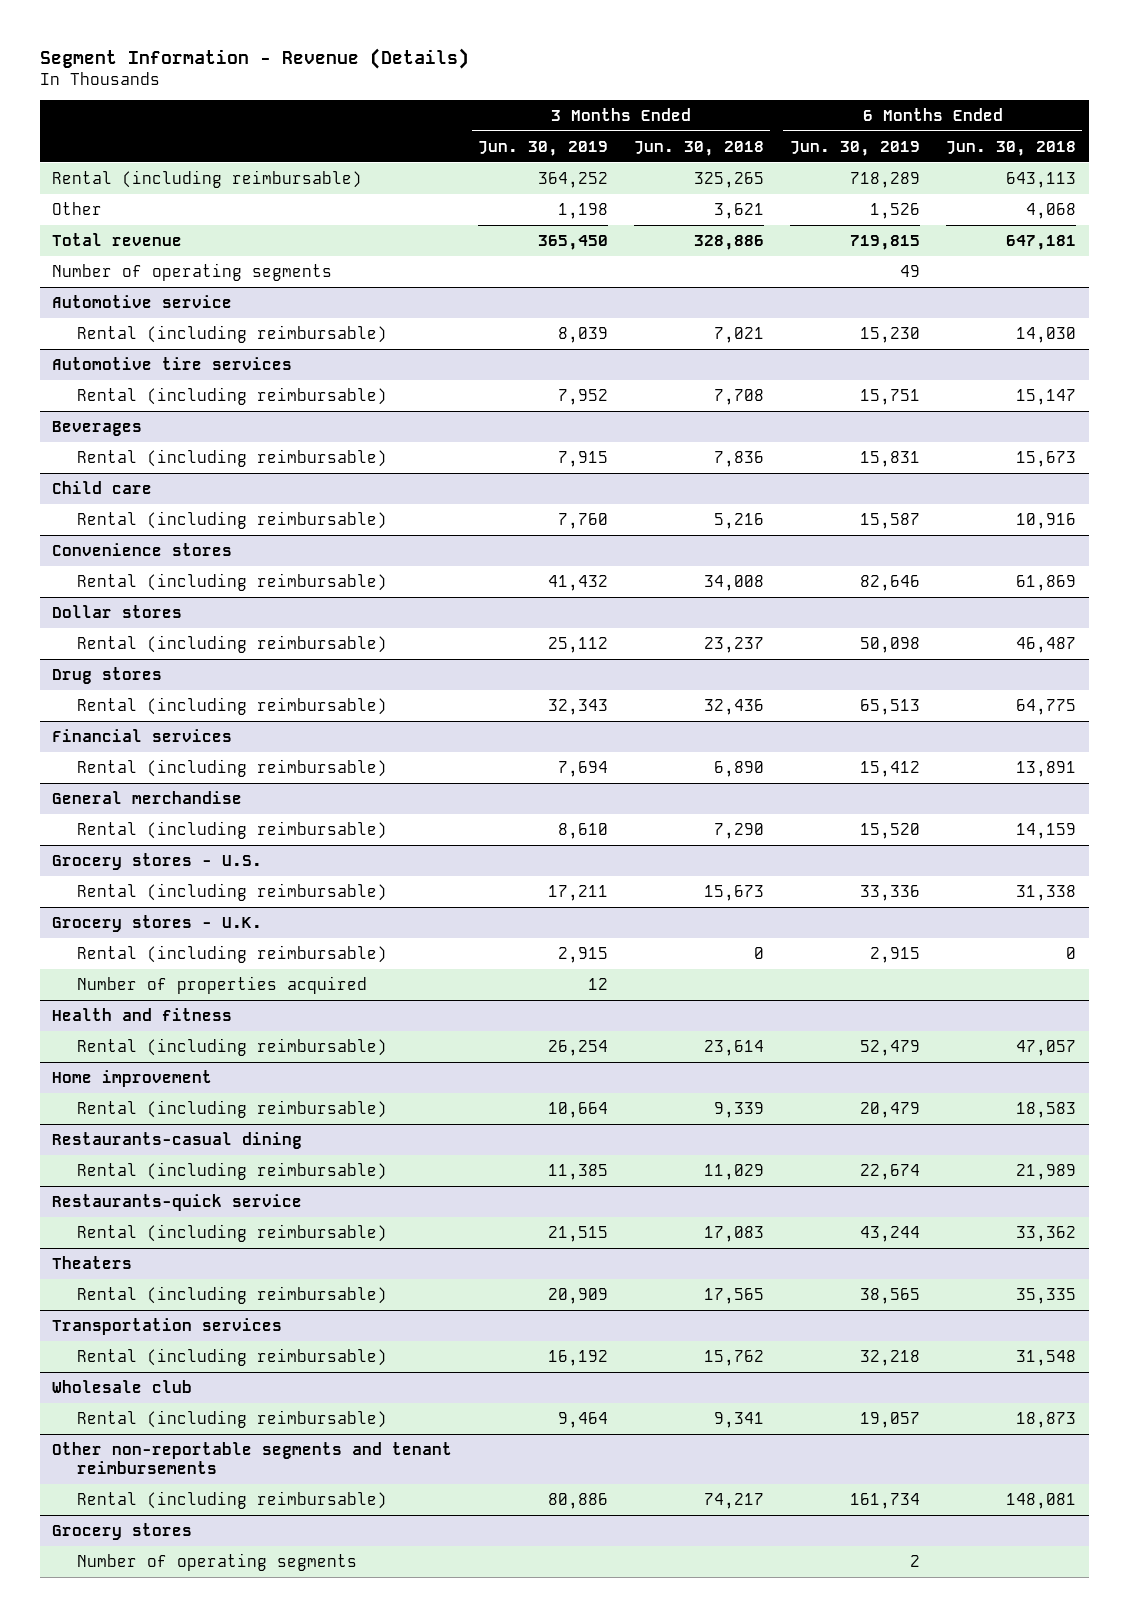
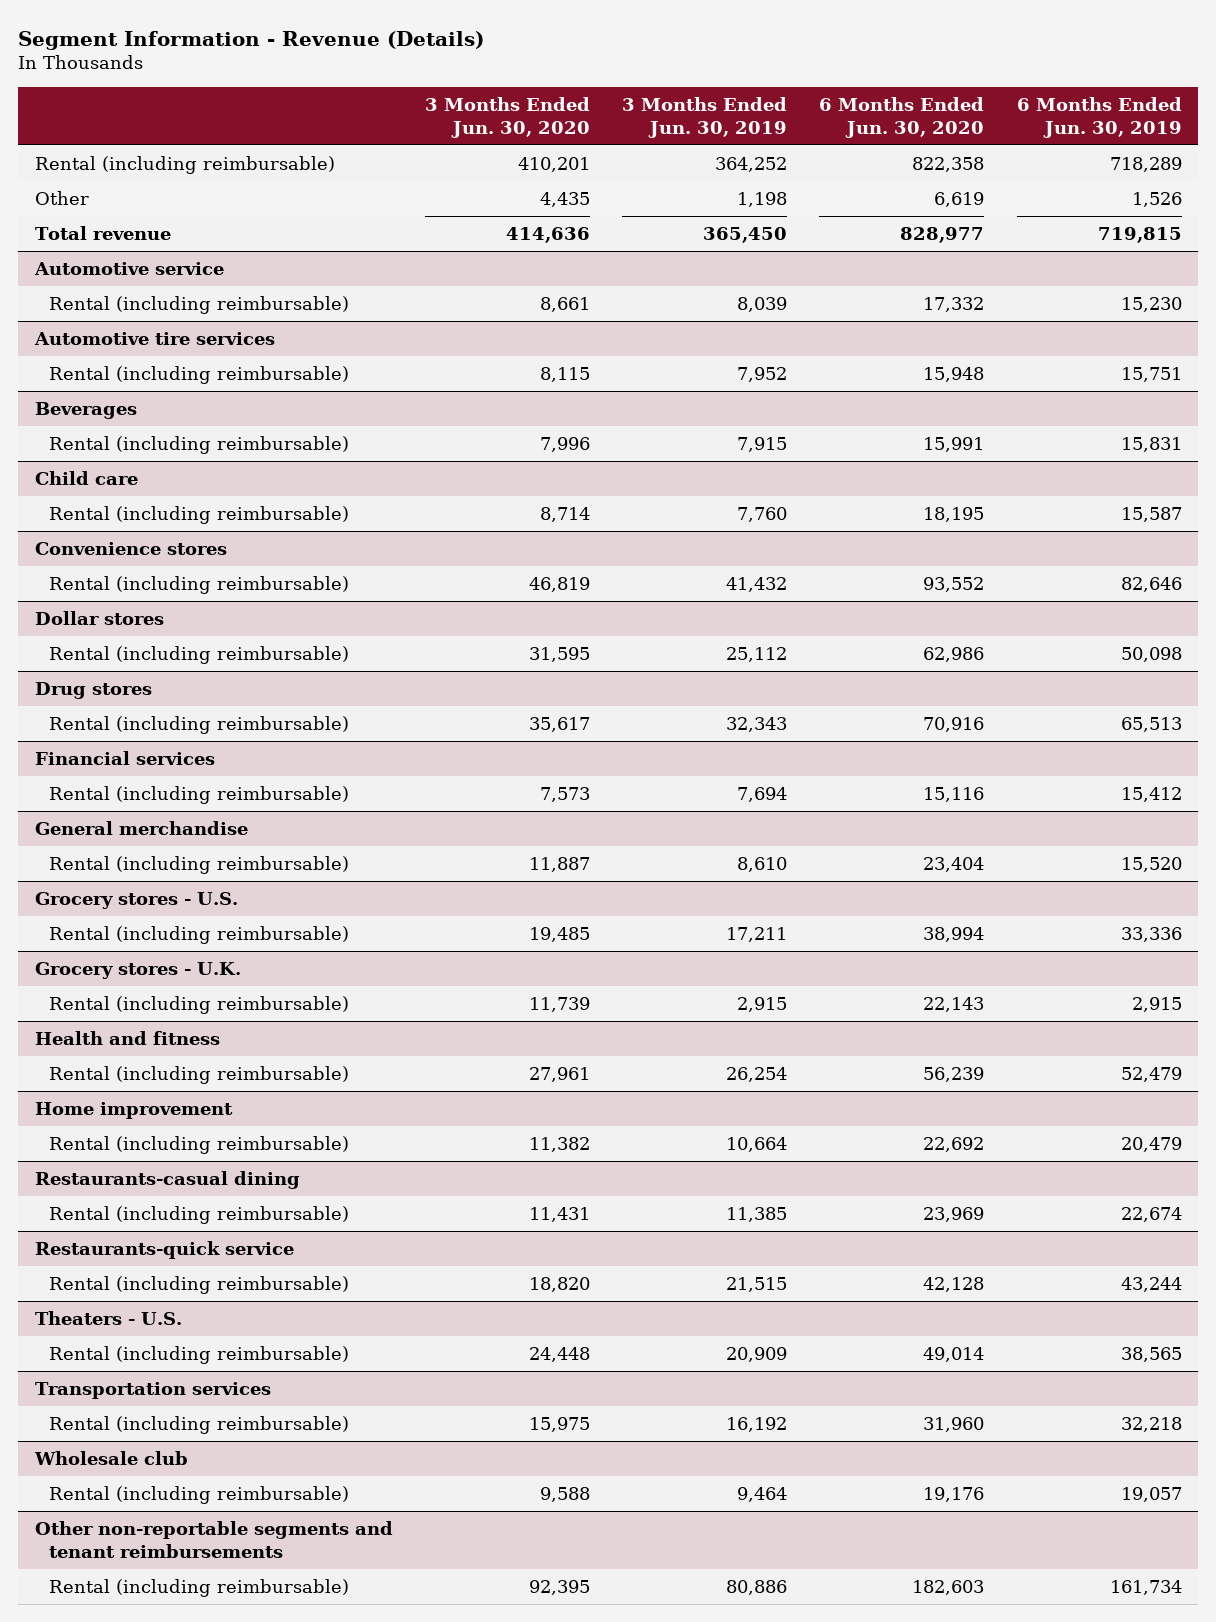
- | 3 Months Ended Jun. 30, 2019 | 3 Months Ended Jun. 30, 2018 | 6 Months Ended Jun. 30, 2019 | 6 Months Ended Jun. 30, 2018
+ | 3 Months Ended Jun. 30, 2020 | 3 Months Ended Jun. 30, 2019 | 6 Months Ended Jun. 30, 2020 | 6 Months Ended Jun. 30, 2019
- Number of operating segments | | | 49 |
@ Grocery stores - U.K.
- Number of properties acquired | 12 | | |
- Theaters
+ Theaters - U.S.
- Grocery stores
- Number of operating segments | | | 2 |

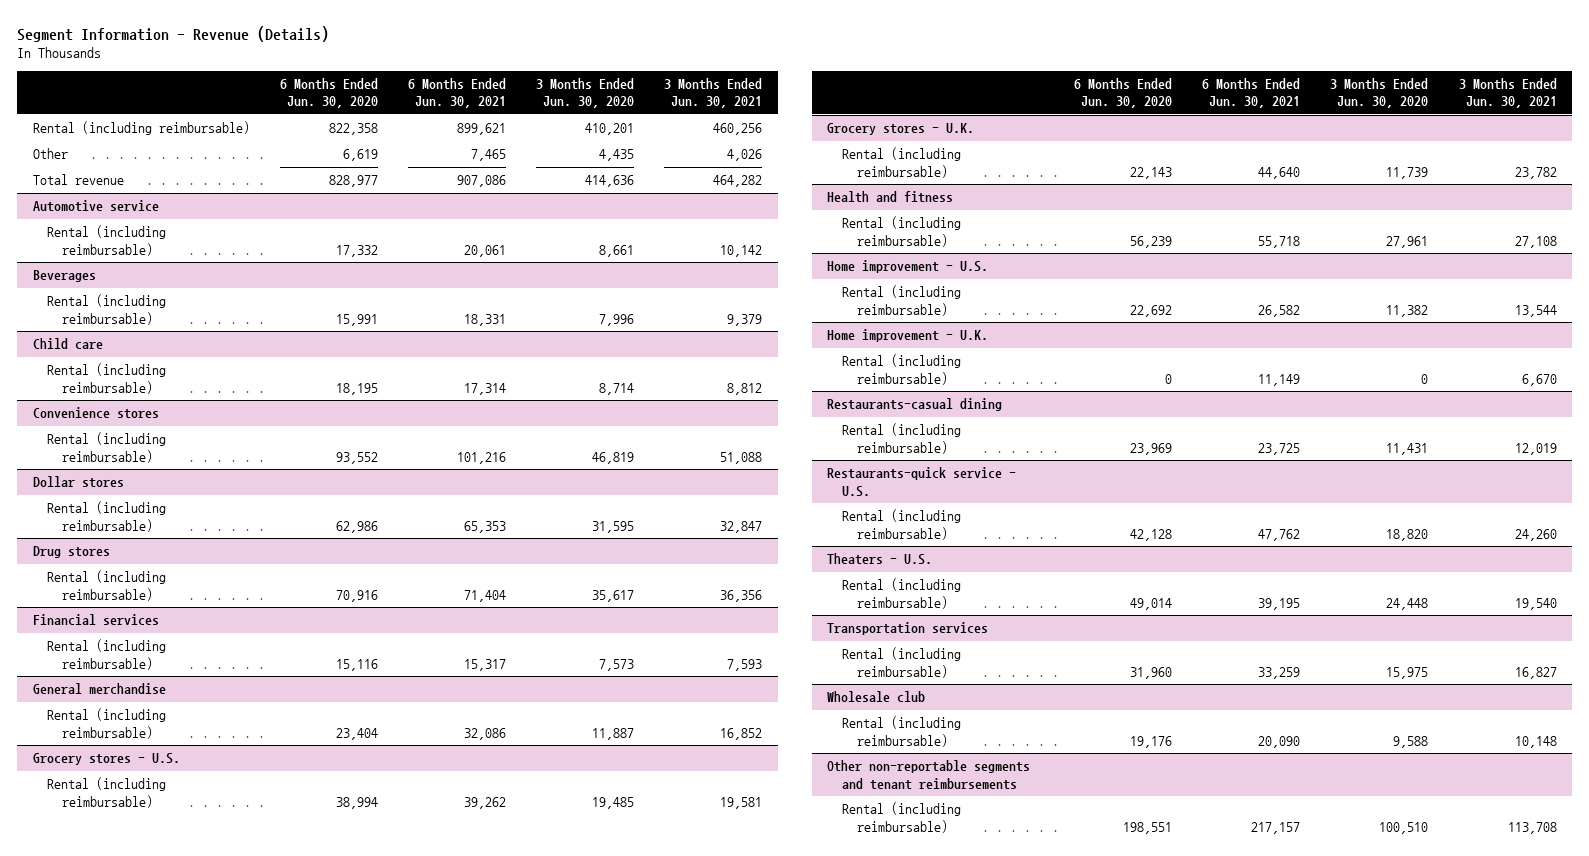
- | 3 Months Ended Jun. 30, 2020 | 3 Months Ended Jun. 30, 2019 | 6 Months Ended Jun. 30, 2020 | 6 Months Ended Jun. 30, 2019
+ | 6 Months Ended Jun. 30, 2020 | 6 Months Ended Jun. 30, 2021 | 3 Months Ended Jun. 30, 2020 | 3 Months Ended Jun. 30, 2021
- Automotive tire services
- Rental (including reimbursable) | 8,115 | 7,952 | 15,948 | 15,751
- Home improvement
+ Home improvement - U.S.
+ Home improvement - U.K.
+ Rental (including reimbursable) | 0 | 11,149 | 0 | 6,670
- Restaurants-quick service
+ Restaurants-quick service - U.S.
@ Other non-reportable segments and tenant reimbursements
- Rental (including reimbursable) | 92,395 | 80,886 | 182,603 | 161,734
+ Rental (including reimbursable) | 198,551 | 217,157 | 100,510 | 113,708

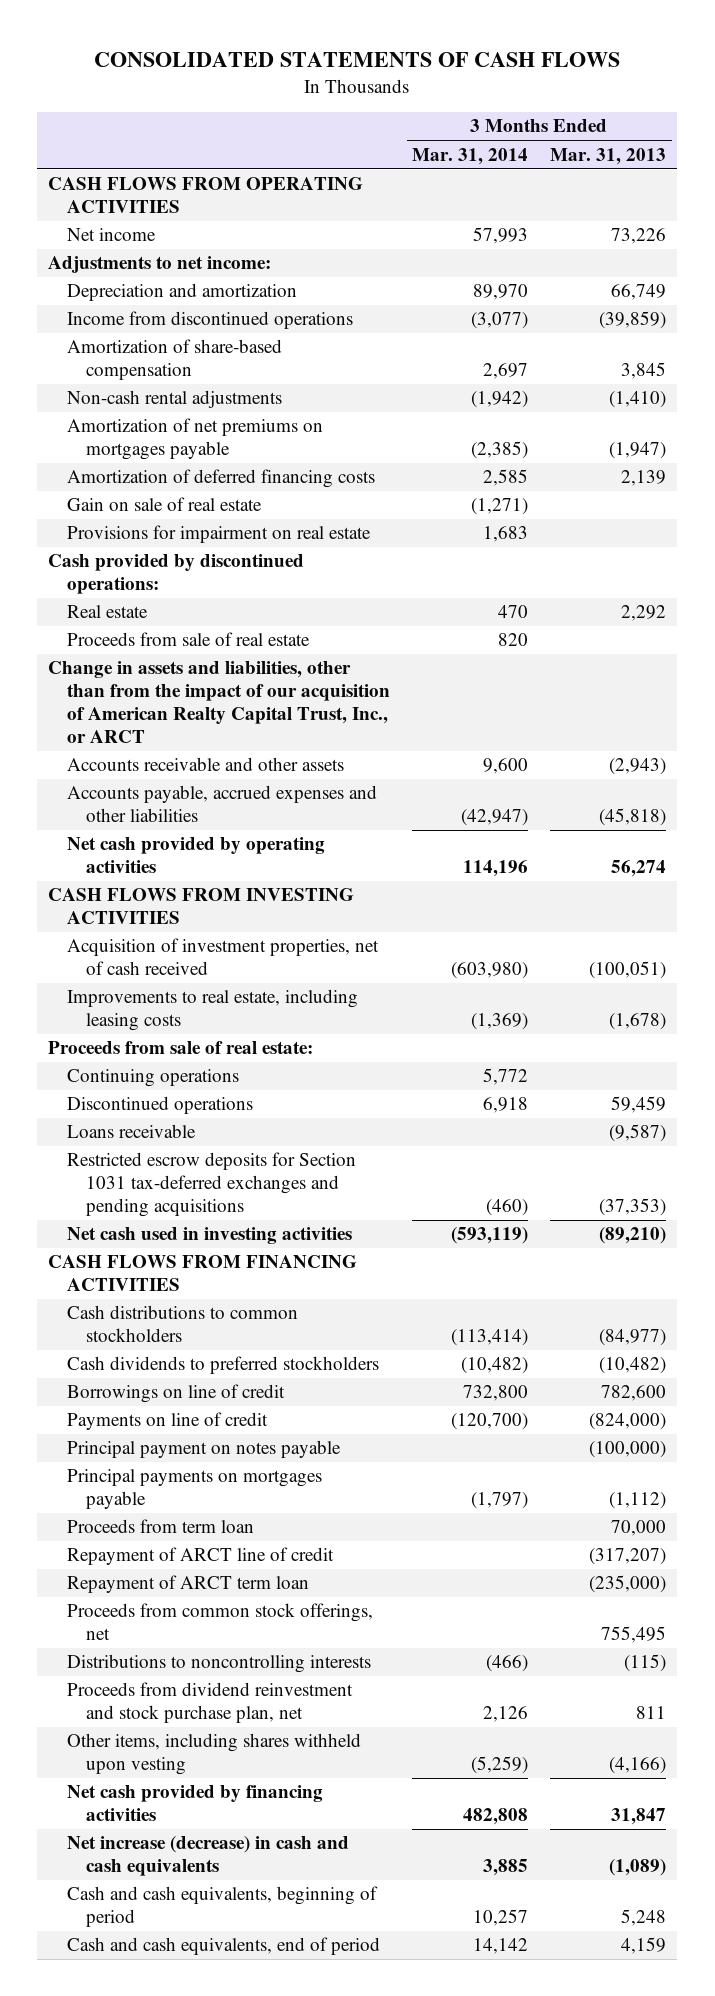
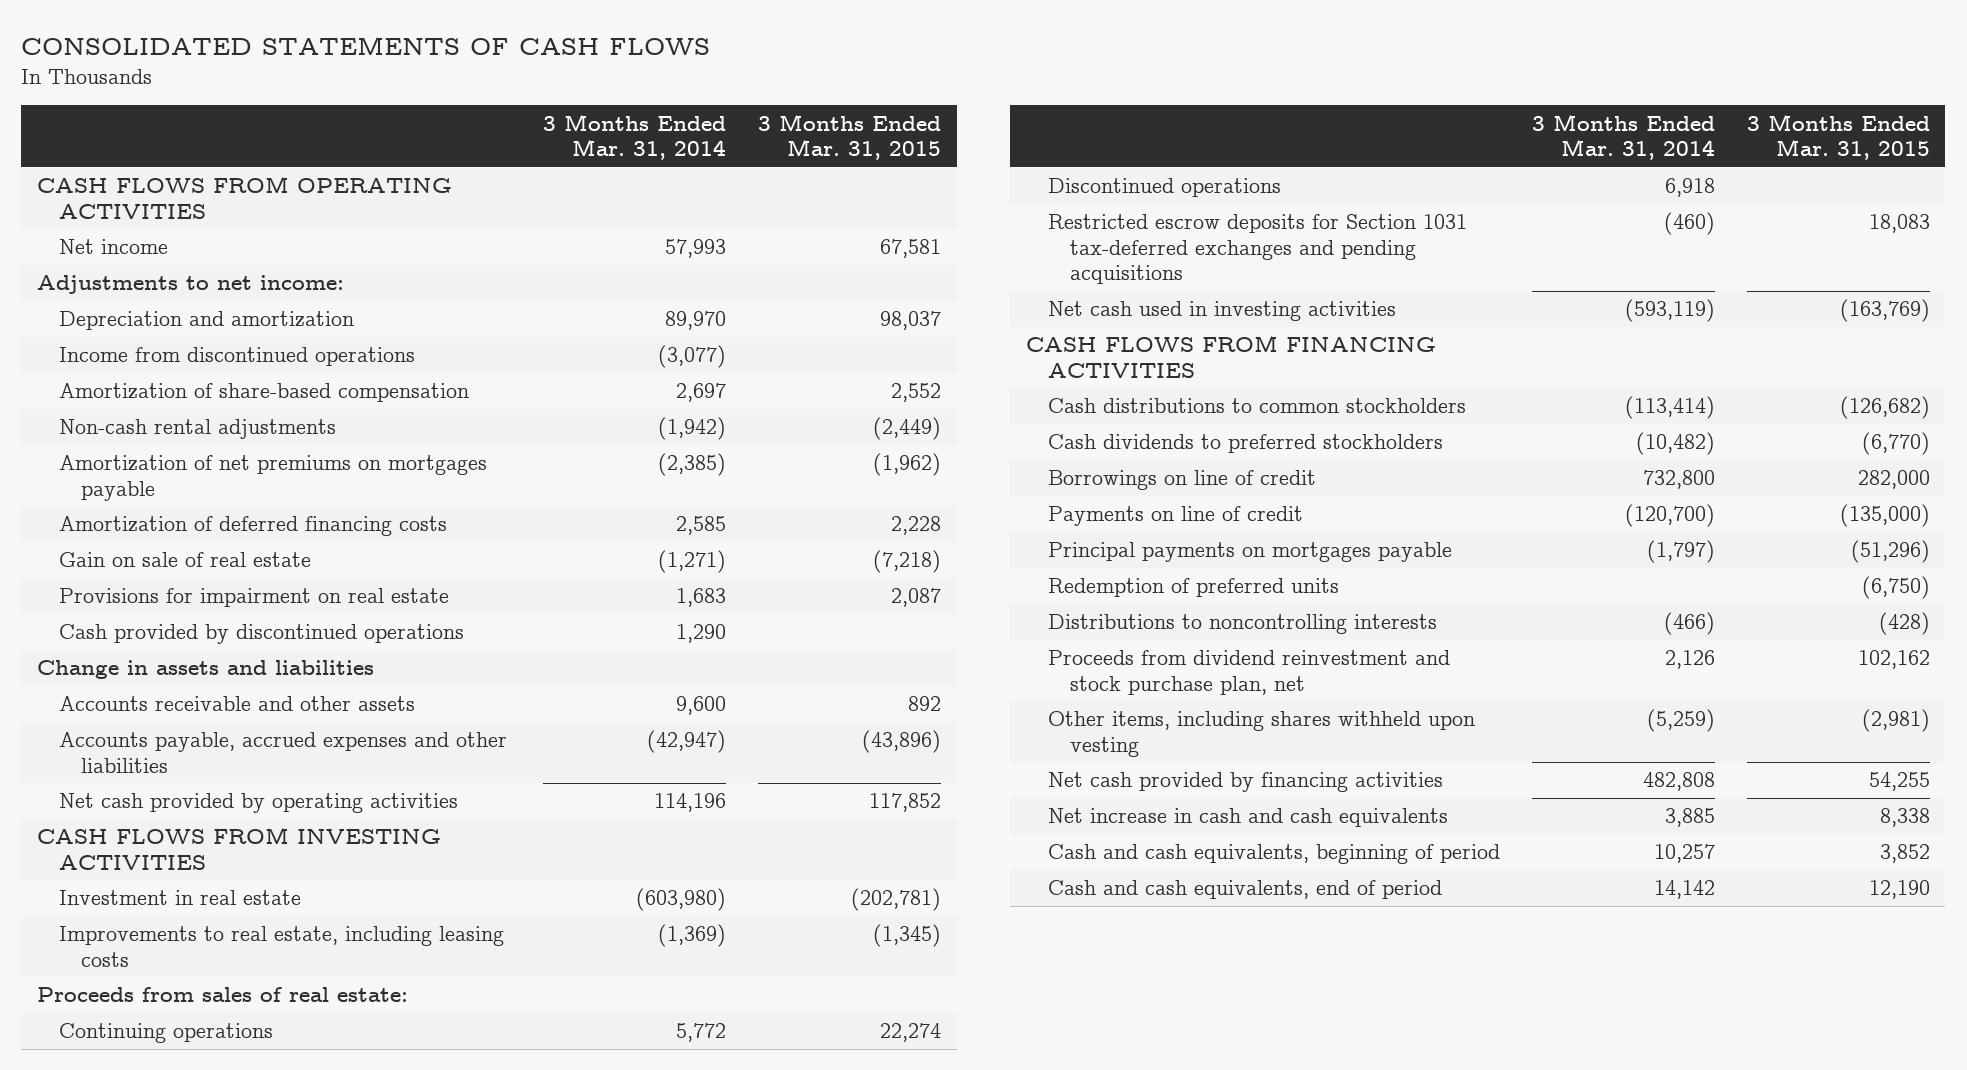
- | 3 Months Ended Mar. 31, 2014 | 3 Months Ended Mar. 31, 2013
+ | 3 Months Ended Mar. 31, 2014 | 3 Months Ended Mar. 31, 2015
- Cash provided by discontinued operations:
- Real estate | 470 | 2,292
- Proceeds from sale of real estate | 820 |
- Change in assets and liabilities, other than from the impact of our acquisition of American Realty Capital Trust, Inc., or ARCT
+ Cash provided by discontinued operations | 1,290 |
+ Change in assets and liabilities
- Acquisition of investment properties, net of cash received | (603,980) | (100,051)
+ Investment in real estate | (603,980) | (202,781)
- Proceeds from sale of real estate:
+ Proceeds from sales of real estate:
- Loans receivable | | (9,587)
- Principal payment on notes payable | | (100,000)
- Proceeds from term loan | | 70,000
- Repayment of ARCT line of credit | | (317,207)
- Repayment of ARCT term loan | | (235,000)
- Proceeds from common stock offerings, net | | 755,495
+ Redemption of preferred units | | (6,750)
- Net increase (decrease) in cash and cash equivalents | 3,885 | (1,089)
+ Net increase in cash and cash equivalents | 3,885 | 8,338

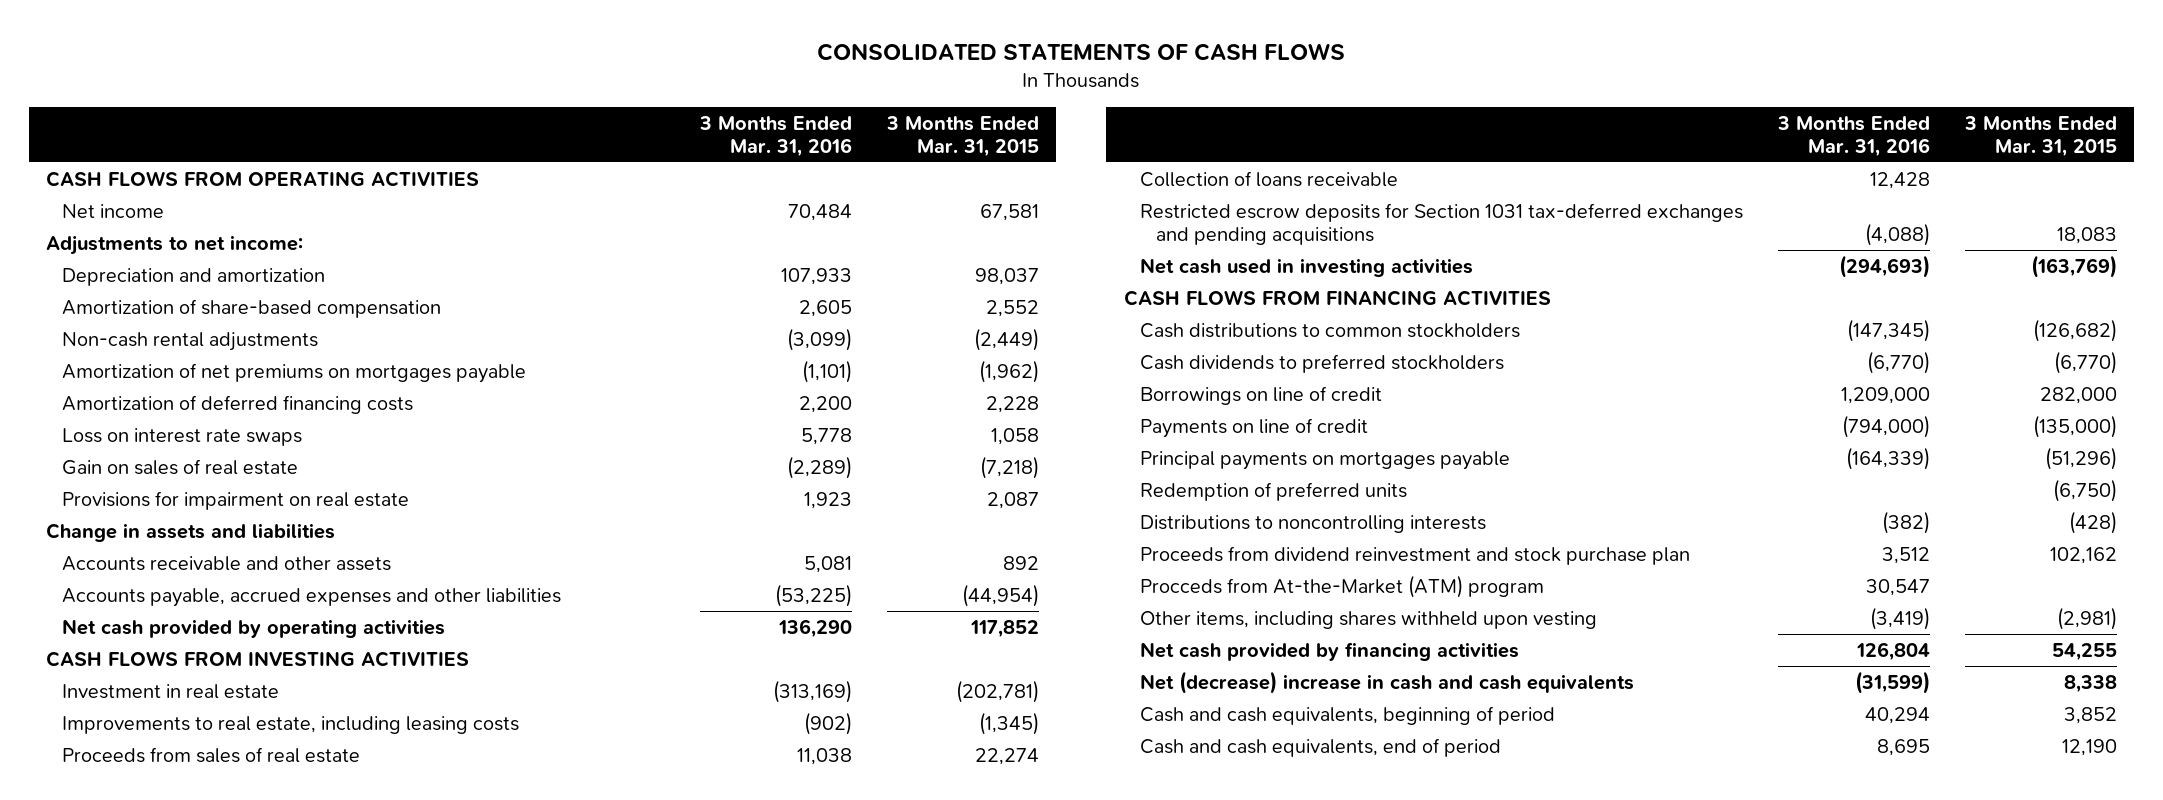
- | 3 Months Ended Mar. 31, 2014 | 3 Months Ended Mar. 31, 2015
+ | 3 Months Ended Mar. 31, 2016 | 3 Months Ended Mar. 31, 2015
- Income from discontinued operations | (3,077) |
- Gain on sale of real estate | (1,271) | (7,218)
+ Loss on interest rate swaps | 5,778 | 1,058
+ Gain on sales of real estate | (2,289) | (7,218)
- Cash provided by discontinued operations | 1,290 |
- Accounts payable, accrued expenses and other liabilities | (42,947) | (43,896)
+ Accounts payable, accrued expenses and other liabilities | (53,225) | (44,954)
- Proceeds from sales of real estate:
- Continuing operations | 5,772 | 22,274
- Discontinued operations | 6,918 |
+ Proceeds from sales of real estate | 11,038 | 22,274
+ Collection of loans receivable | 12,428 |
- Proceeds from dividend reinvestment and stock purchase plan, net | 2,126 | 102,162
+ Proceeds from dividend reinvestment and stock purchase plan | 3,512 | 102,162
+ Procceds from At-the-Market (ATM) program | 30,547 |
- Net increase in cash and cash equivalents | 3,885 | 8,338
+ Net (decrease) increase in cash and cash equivalents | (31,599) | 8,338

